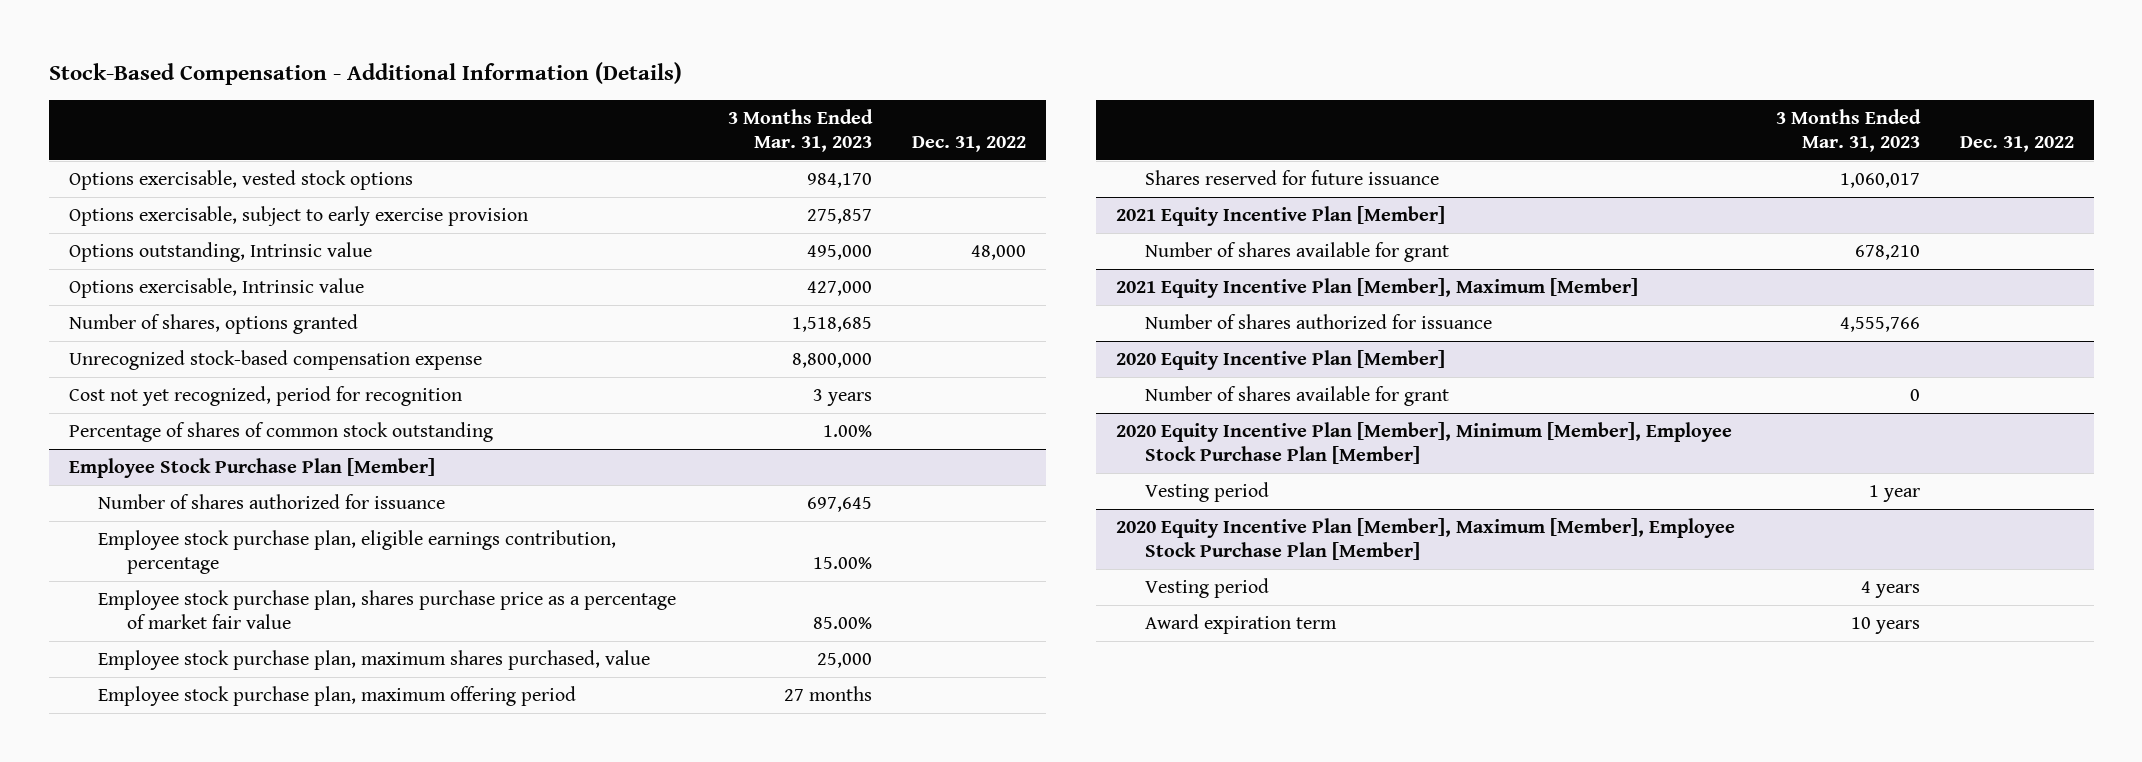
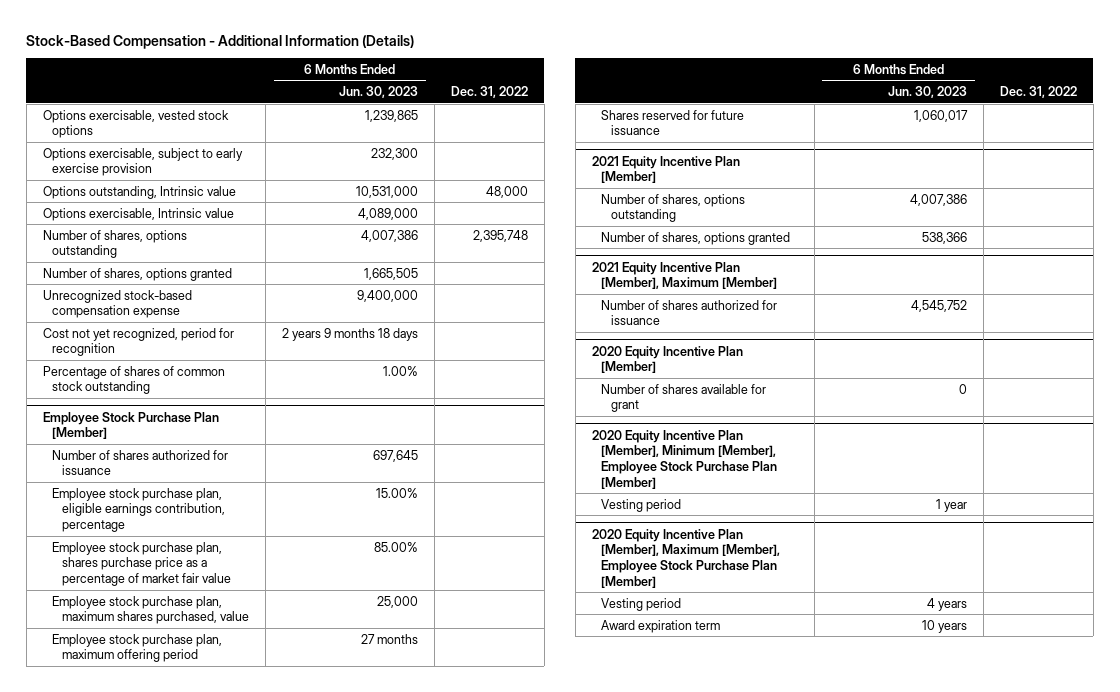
- | 3 Months Ended Mar. 31, 2023 | Dec. 31, 2022
+ | 6 Months Ended Jun. 30, 2023 | Dec. 31, 2022
+ Number of shares, options outstanding | 4,007,386 | 2,395,748
@ 2021 Equity Incentive Plan [Member]
- Number of shares available for grant | 678,210 |
+ Number of shares, options outstanding | 4,007,386 |
+ Number of shares, options granted | 538,366 |

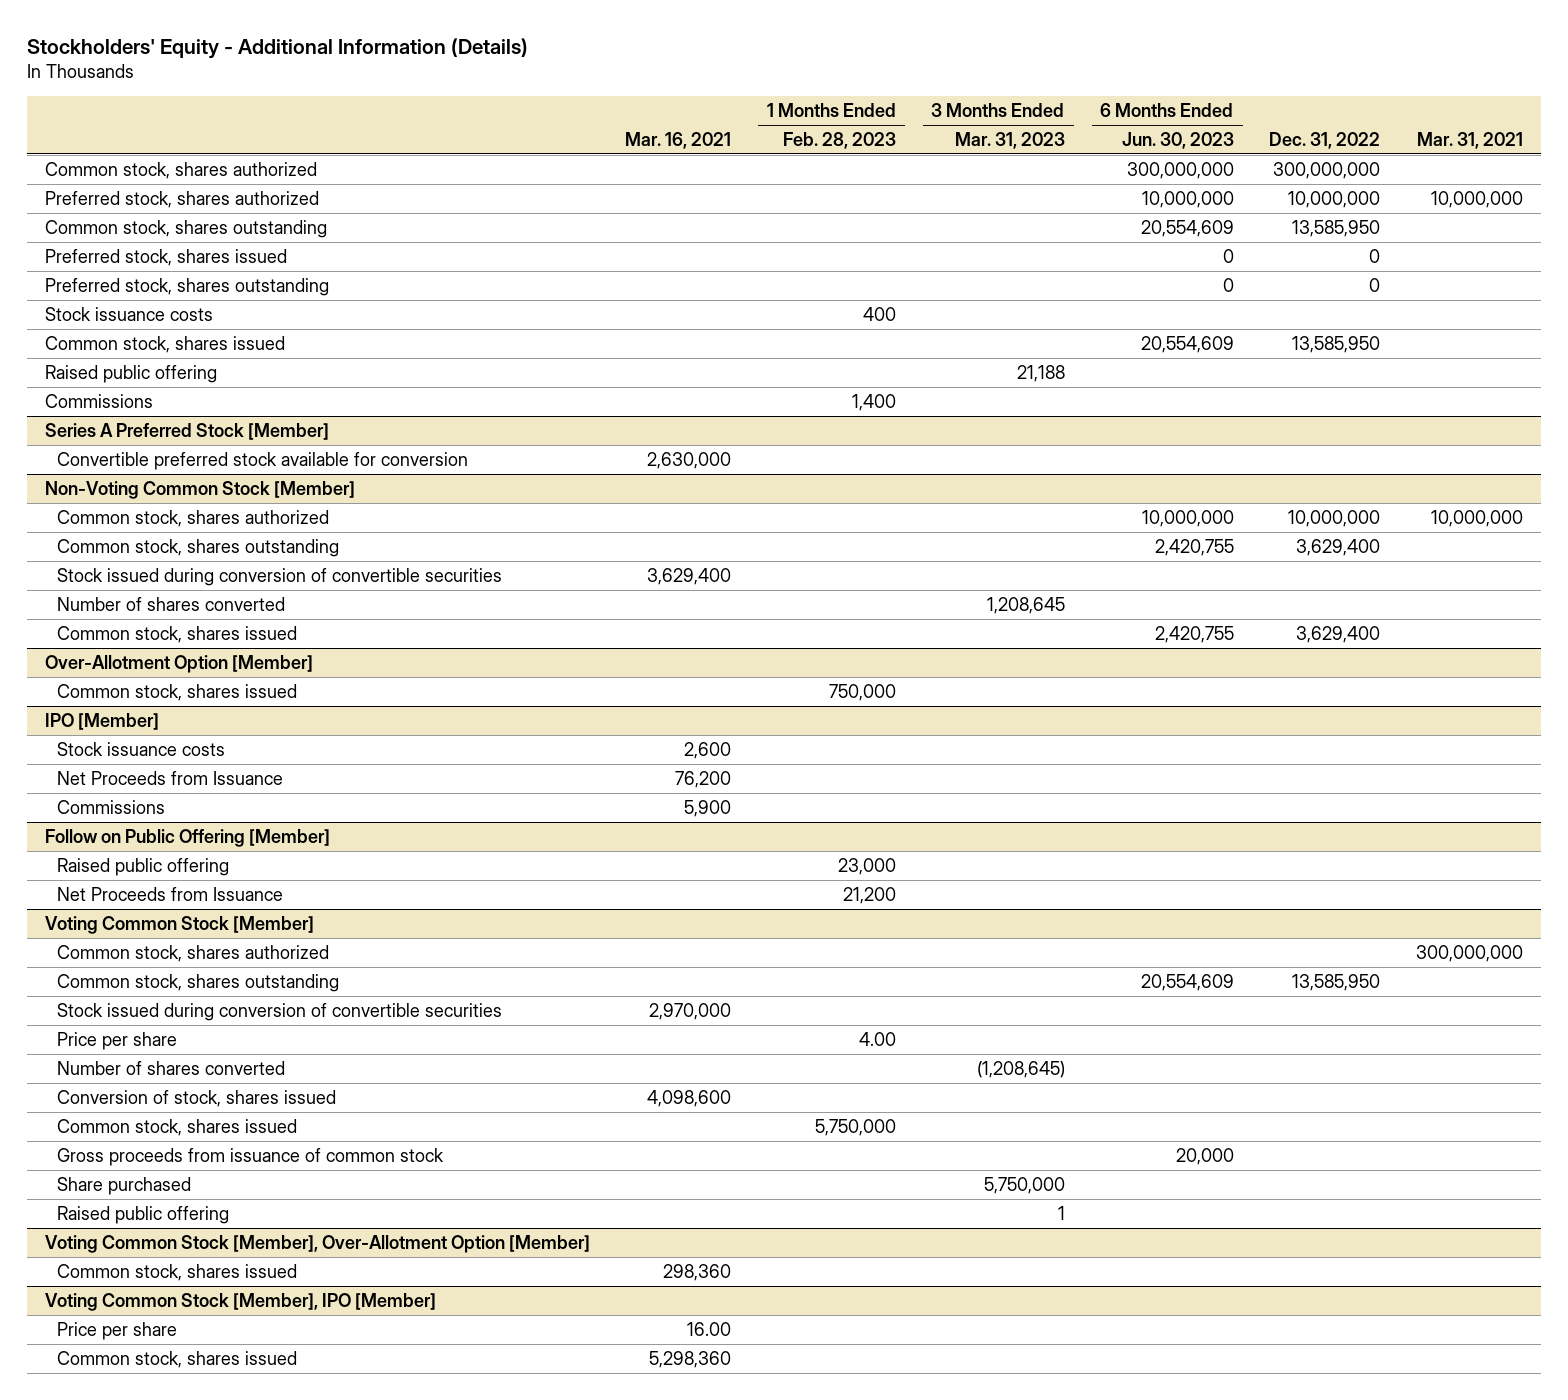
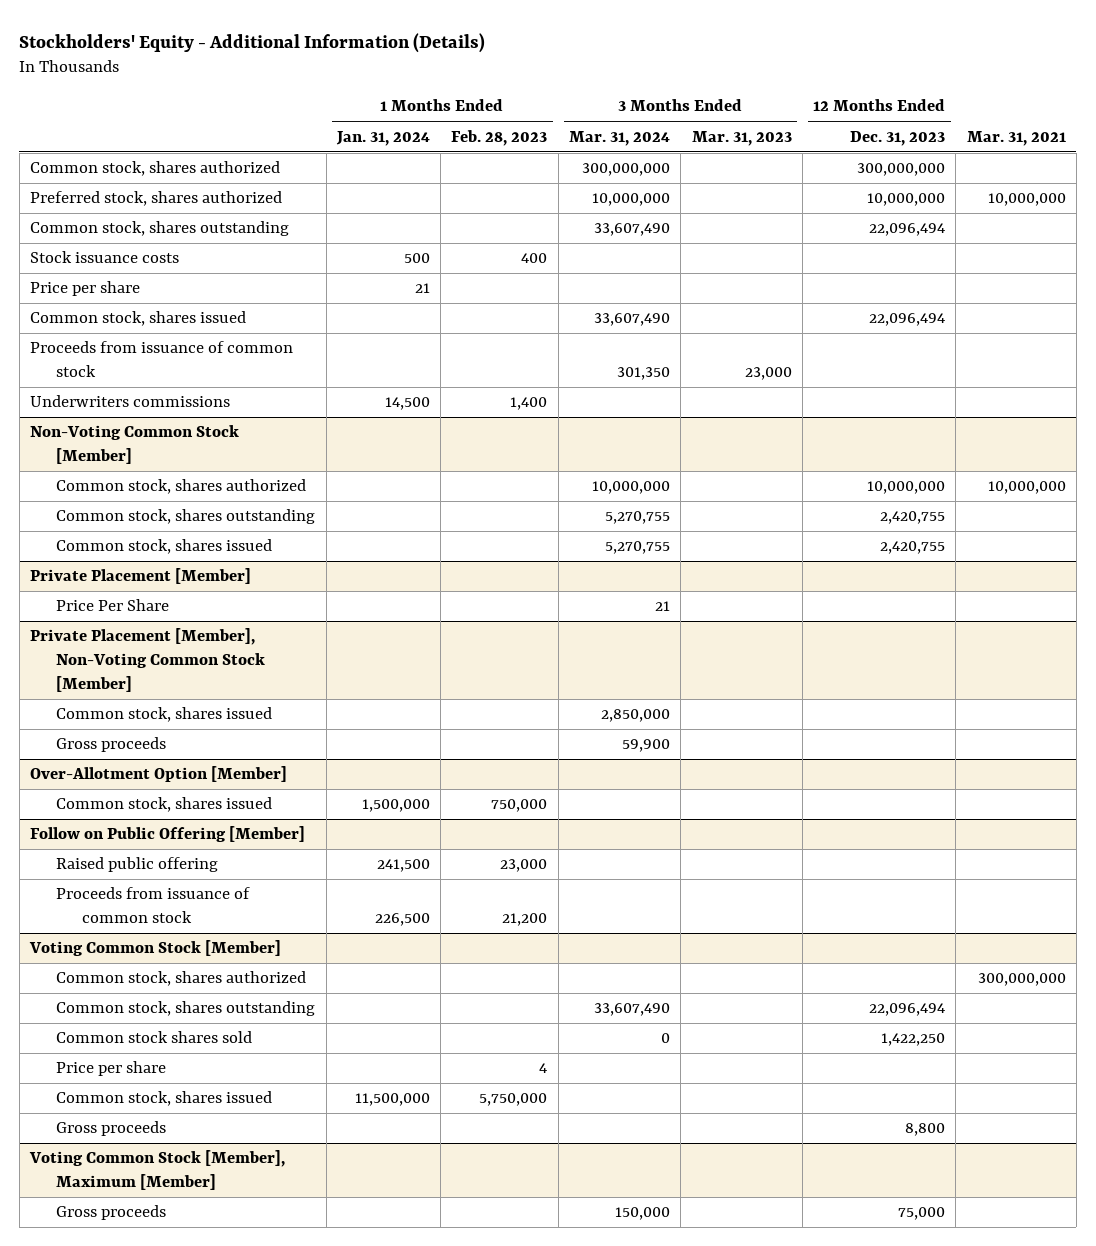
- | Mar. 16, 2021 | 1 Months Ended Feb. 28, 2023 | 3 Months Ended Mar. 31, 2023 | 6 Months Ended Jun. 30, 2023 | Dec. 31, 2022 | Mar. 31, 2021
+ | 1 Months Ended Jan. 31, 2024 | 1 Months Ended Feb. 28, 2023 | 3 Months Ended Mar. 31, 2024 | 3 Months Ended Mar. 31, 2023 | 12 Months Ended Dec. 31, 2023 | Mar. 31, 2021
- Preferred stock, shares issued | | | | 0 | 0 |
- Preferred stock, shares outstanding | | | | 0 | 0 |
+ Price per share | 21 | | | | |
- Raised public offering | | | 21,188 | | |
- Commissions | | 1,400 | | | |
- Series A Preferred Stock [Member]
- Convertible preferred stock available for conversion | 2,630,000 | | | | |
+ Proceeds from issuance of common stock | | | 301,350 | 23,000 | |
+ Underwriters commissions | 14,500 | 1,400 | | | |
@ Non-Voting Common Stock [Member]
- Stock issued during conversion of convertible securities | 3,629,400 | | | | |
- Number of shares converted | | | 1,208,645 | | |
+ Private Placement [Member]
+ Price Per Share | | | 21 | | |
+ Private Placement [Member], Non-Voting Common Stock [Member]
+ Common stock, shares issued | | | 2,850,000 | | |
+ Gross proceeds | | | 59,900 | | |
- IPO [Member]
- Stock issuance costs | 2,600 | | | | |
- Net Proceeds from Issuance | 76,200 | | | | |
- Commissions | 5,900 | | | | |
@ Follow on Public Offering [Member]
- Net Proceeds from Issuance | | 21,200 | | | |
+ Proceeds from issuance of common stock | 226,500 | 21,200 | | | |
@ Voting Common Stock [Member]
- Stock issued during conversion of convertible securities | 2,970,000 | | | | |
- Price per share | | 4.00 | | | |
- Number of shares converted | | | (1,208,645) | | |
- Conversion of stock, shares issued | 4,098,600 | | | | |
+ Common stock shares sold | | | 0 | | 1,422,250 |
+ Price per share | | 4 | | | |
- Gross proceeds from issuance of common stock | | | | 20,000 | |
- Share purchased | | | 5,750,000 | | |
- Raised public offering | | | 1 | | |
- Voting Common Stock [Member], Over-Allotment Option [Member]
- Common stock, shares issued | 298,360 | | | | |
- Voting Common Stock [Member], IPO [Member]
- Price per share | 16.00 | | | | |
- Common stock, shares issued | 5,298,360 | | | | |
@ Voting Common Stock [Member]
+ Gross proceeds | | | | | 8,800 |
+ Voting Common Stock [Member], Maximum [Member]
+ Gross proceeds | | | 150,000 | | 75,000 |

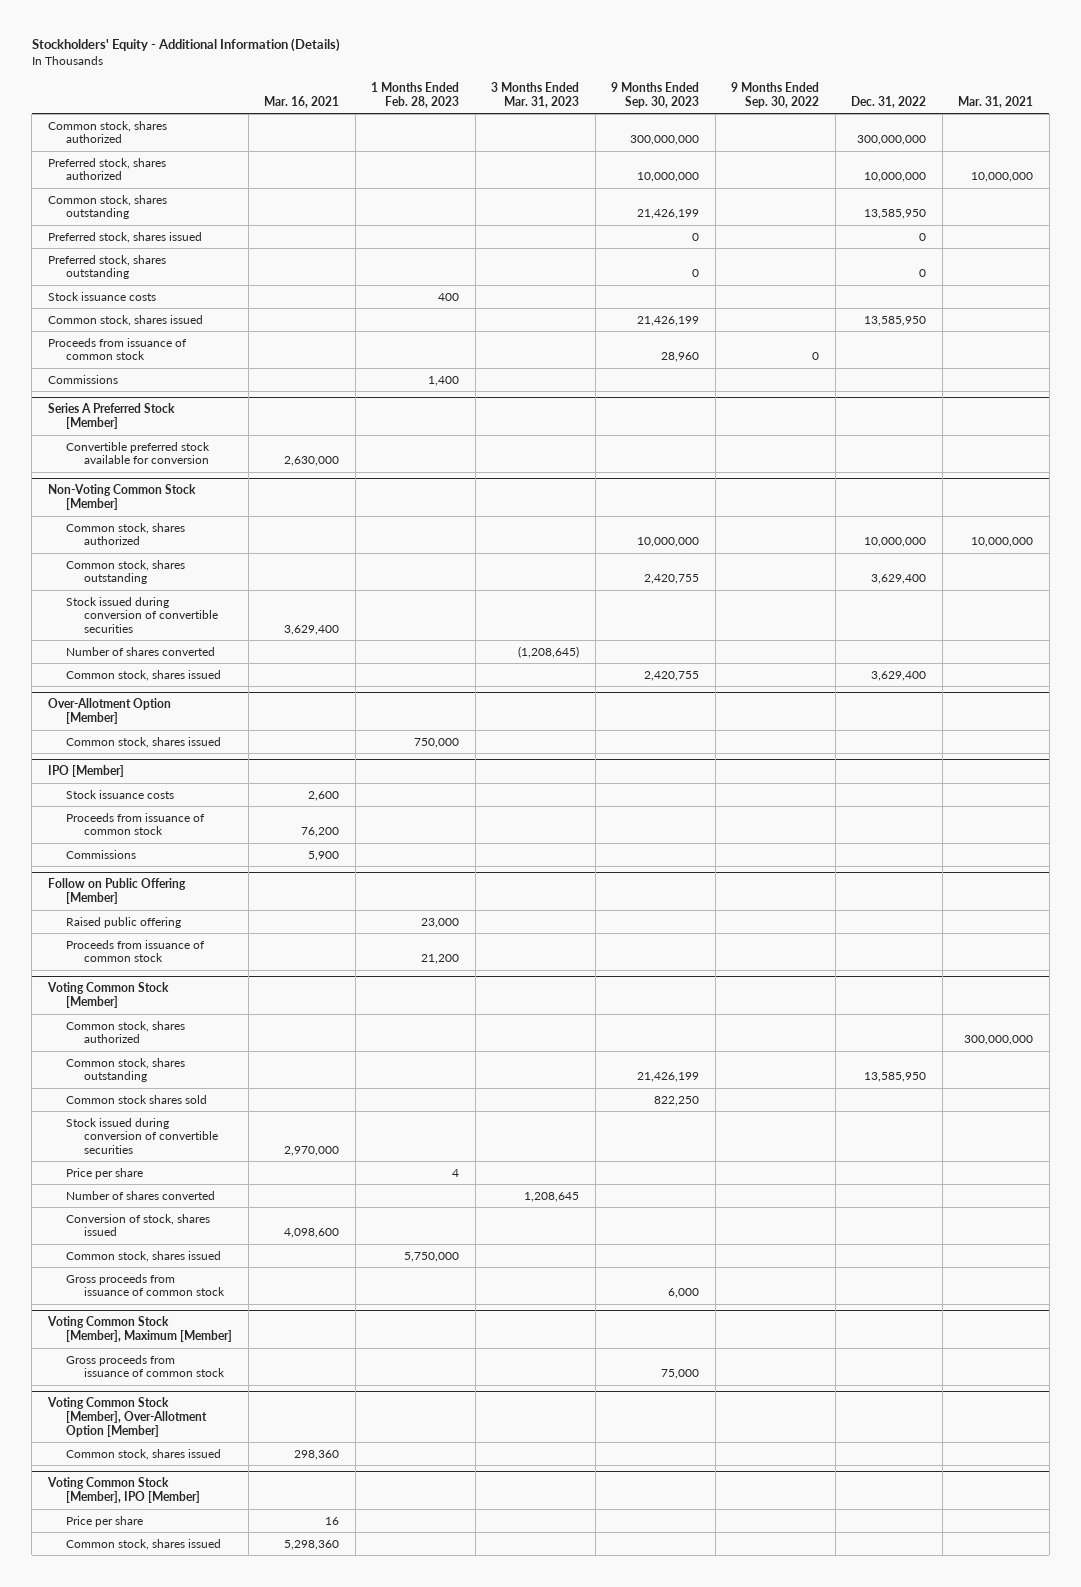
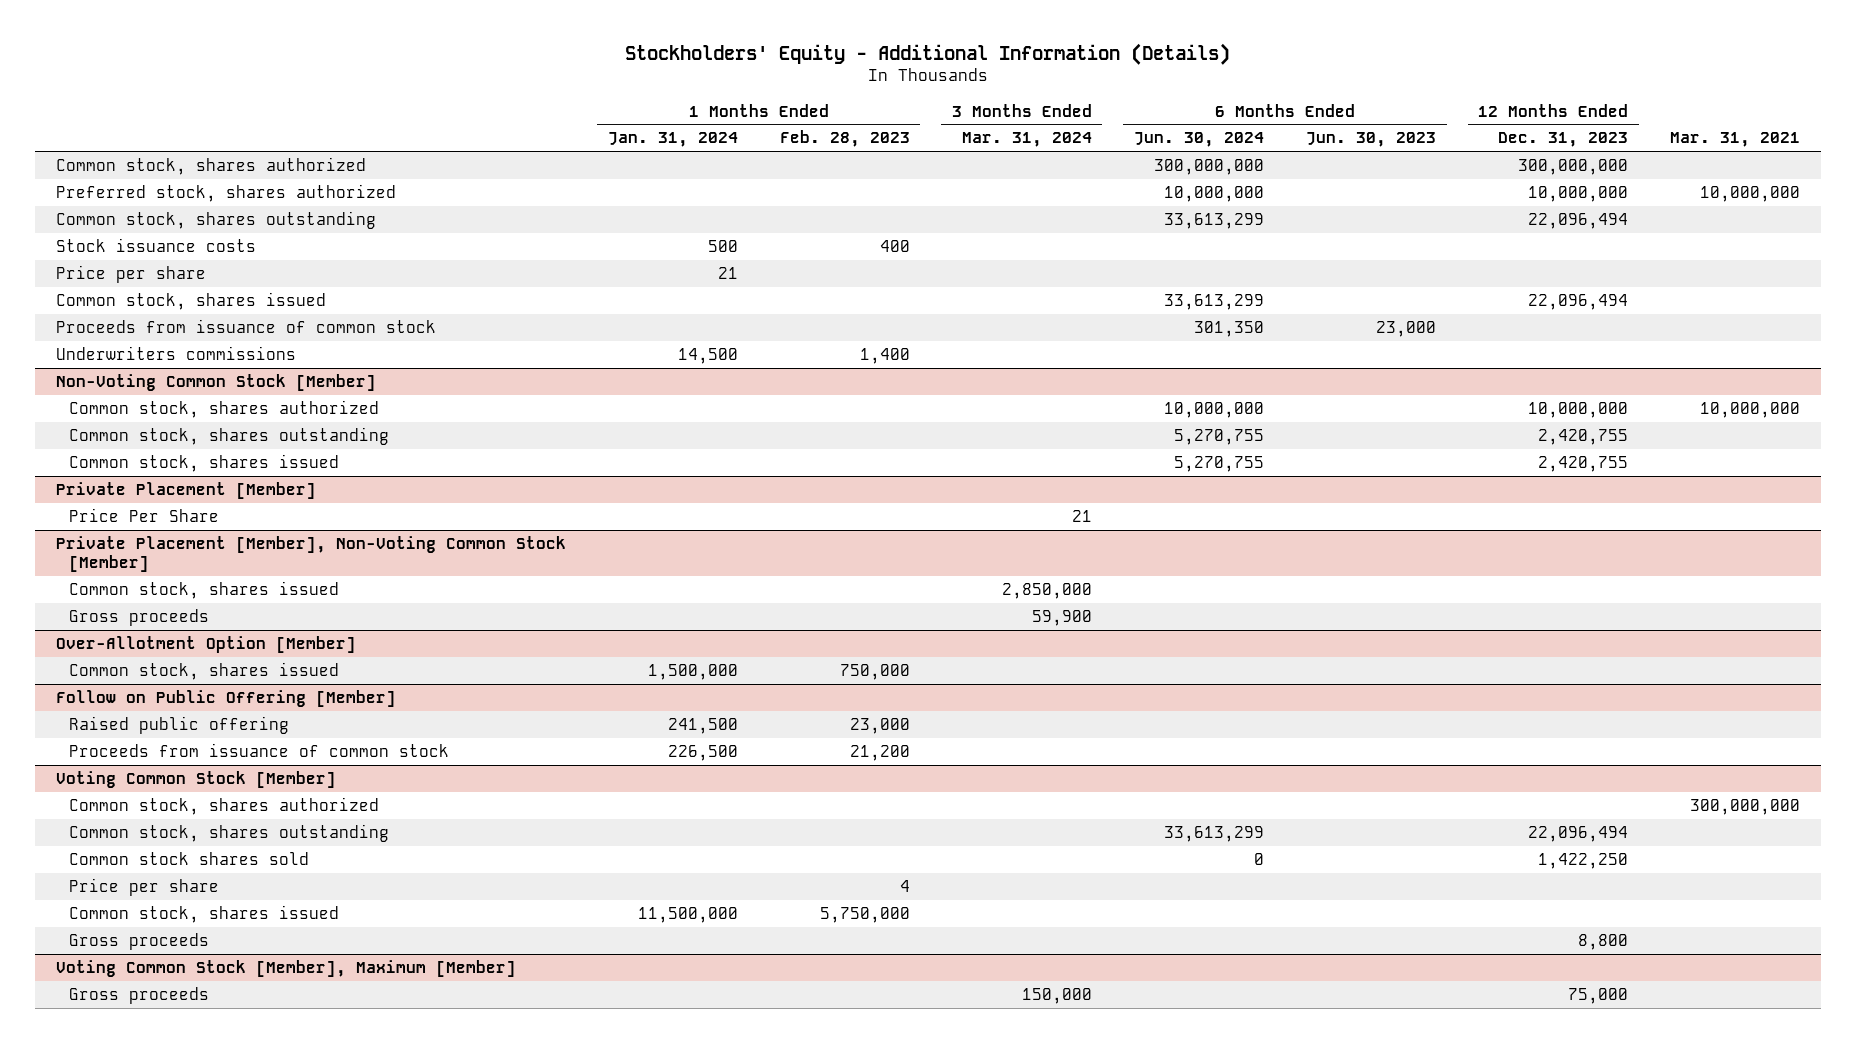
- | Mar. 16, 2021 | 1 Months Ended Feb. 28, 2023 | 3 Months Ended Mar. 31, 2023 | 9 Months Ended Sep. 30, 2023 | 9 Months Ended Sep. 30, 2022 | Dec. 31, 2022 | Mar. 31, 2021
+ | 1 Months Ended Jan. 31, 2024 | 1 Months Ended Feb. 28, 2023 | 3 Months Ended Mar. 31, 2024 | 6 Months Ended Jun. 30, 2024 | 6 Months Ended Jun. 30, 2023 | 12 Months Ended Dec. 31, 2023 | Mar. 31, 2021
- Preferred stock, shares issued | | | | 0 | | 0 |
- Preferred stock, shares outstanding | | | | 0 | | 0 |
+ Price per share | 21 | | | | | |
- Commissions | | 1,400 | | | | |
- Series A Preferred Stock [Member]
- Convertible preferred stock available for conversion | 2,630,000 | | | | | |
+ Underwriters commissions | 14,500 | 1,400 | | | | |
@ Non-Voting Common Stock [Member]
- Stock issued during conversion of convertible securities | 3,629,400 | | | | | |
- Number of shares converted | | | (1,208,645) | | | |
+ Private Placement [Member]
+ Price Per Share | | | 21 | | | |
+ Private Placement [Member], Non-Voting Common Stock [Member]
+ Common stock, shares issued | | | 2,850,000 | | | |
+ Gross proceeds | | | 59,900 | | | |
- IPO [Member]
- Stock issuance costs | 2,600 | | | | | |
- Proceeds from issuance of common stock | 76,200 | | | | | |
- Commissions | 5,900 | | | | | |
@ Voting Common Stock [Member]
- Stock issued during conversion of convertible securities | 2,970,000 | | | | | |
- Number of shares converted | | | 1,208,645 | | | |
- Conversion of stock, shares issued | 4,098,600 | | | | | |
- Gross proceeds from issuance of common stock | | | | 6,000 | | |
+ Gross proceeds | | | | | | 8,800 |
@ Voting Common Stock [Member], Maximum [Member]
- Gross proceeds from issuance of common stock | | | | 75,000 | | |
- Voting Common Stock [Member], Over-Allotment Option [Member]
- Common stock, shares issued | 298,360 | | | | | |
- Voting Common Stock [Member], IPO [Member]
- Price per share | 16 | | | | | |
- Common stock, shares issued | 5,298,360 | | | | | |
@ Voting Common Stock [Member], Maximum [Member]
+ Gross proceeds | | | 150,000 | | | 75,000 |

